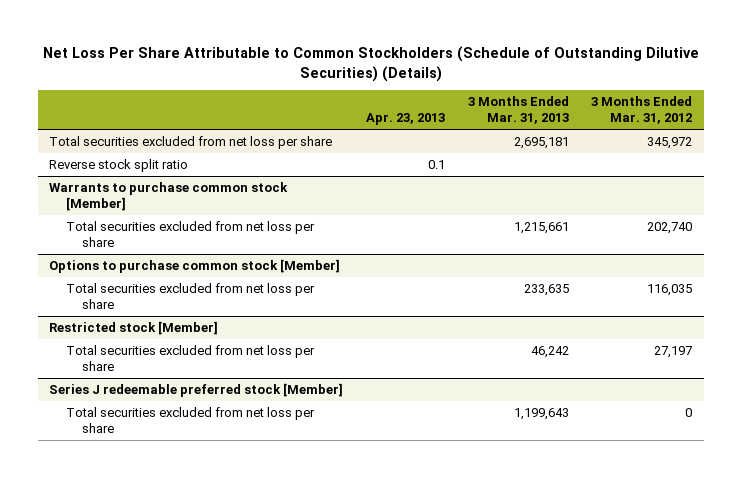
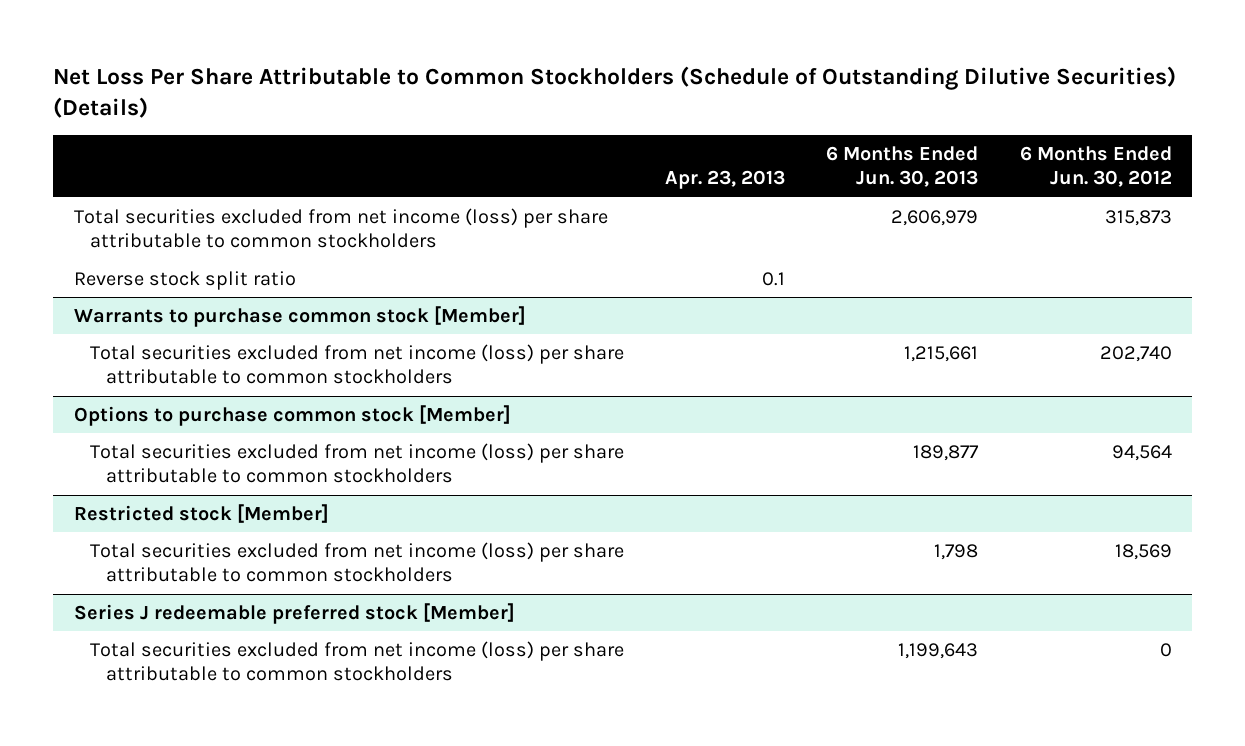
- | Apr. 23, 2013 | 3 Months Ended Mar. 31, 2013 | 3 Months Ended Mar. 31, 2012
+ | Apr. 23, 2013 | 6 Months Ended Jun. 30, 2013 | 6 Months Ended Jun. 30, 2012
- Total securities excluded from net loss per share | | 2,695,181 | 345,972
+ Total securities excluded from net income (loss) per share attributable to common stockholders | | 2,606,979 | 315,873
@ Warrants to purchase common stock [Member]
- Total securities excluded from net loss per share | | 1,215,661 | 202,740
+ Total securities excluded from net income (loss) per share attributable to common stockholders | | 1,215,661 | 202,740
@ Options to purchase common stock [Member]
- Total securities excluded from net loss per share | | 233,635 | 116,035
+ Total securities excluded from net income (loss) per share attributable to common stockholders | | 189,877 | 94,564
@ Restricted stock [Member]
- Total securities excluded from net loss per share | | 46,242 | 27,197
+ Total securities excluded from net income (loss) per share attributable to common stockholders | | 1,798 | 18,569
@ Series J redeemable preferred stock [Member]
- Total securities excluded from net loss per share | | 1,199,643 | 0
+ Total securities excluded from net income (loss) per share attributable to common stockholders | | 1,199,643 | 0

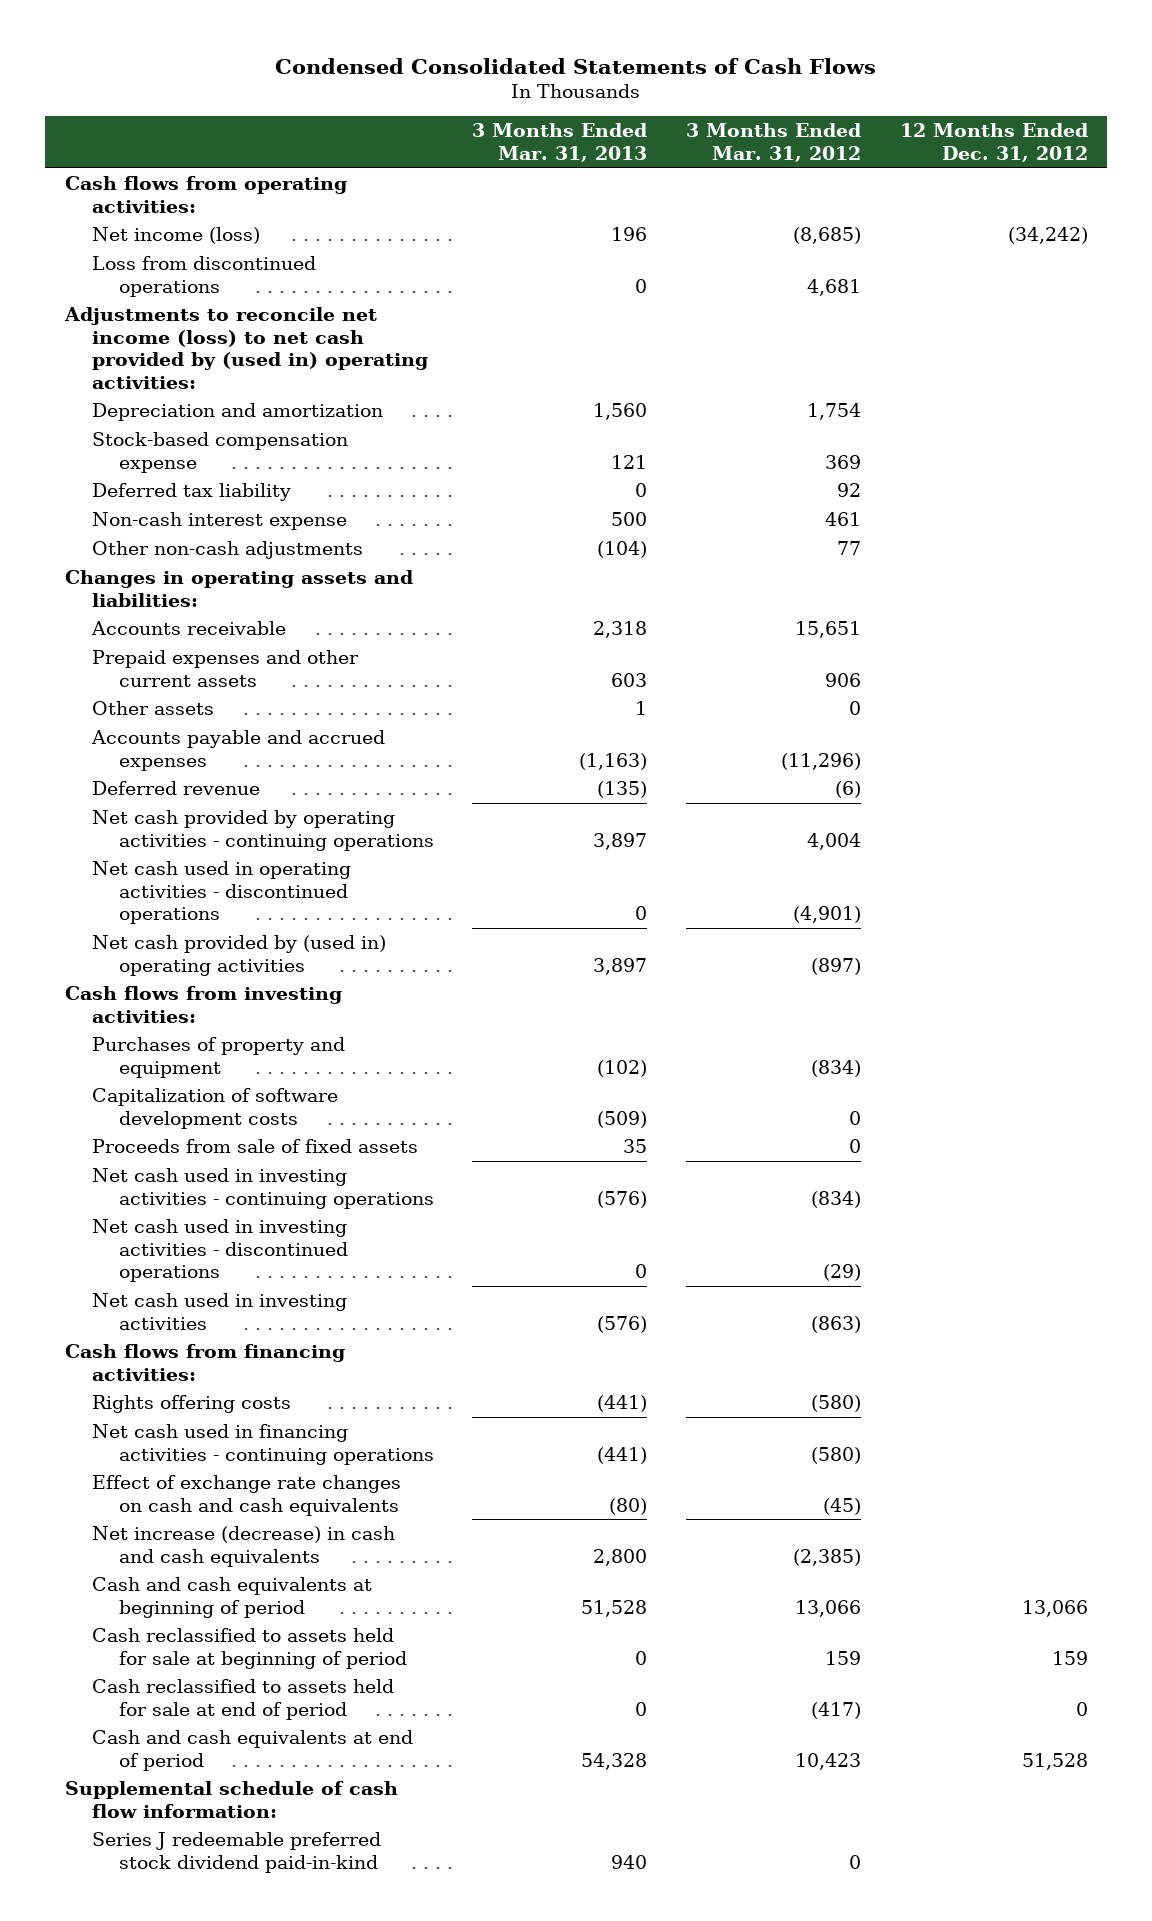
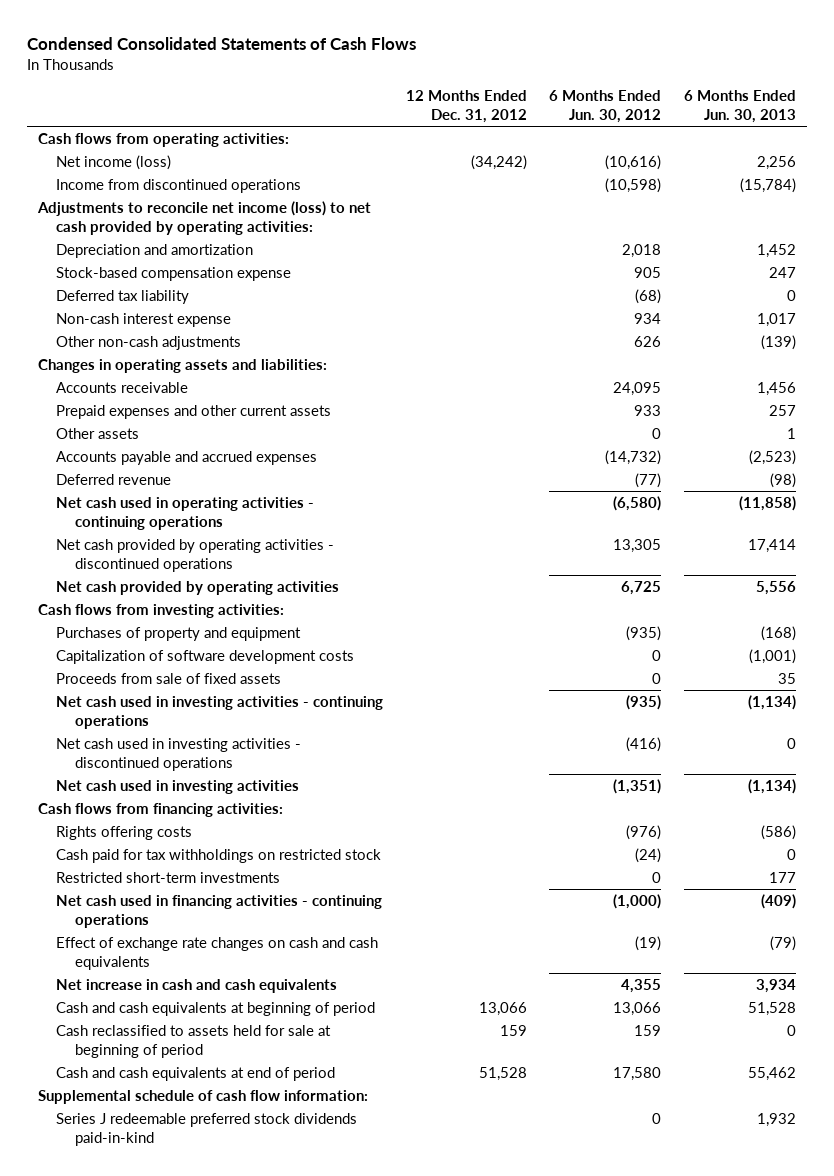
- | 3 Months Ended Mar. 31, 2013 | 3 Months Ended Mar. 31, 2012 | 12 Months Ended Dec. 31, 2012
+ | 12 Months Ended Dec. 31, 2012 | 6 Months Ended Jun. 30, 2012 | 6 Months Ended Jun. 30, 2013
- Loss from discontinued operations | 0 | 4,681 |
- Adjustments to reconcile net income (loss) to net cash provided by (used in) operating activities:
+ Income from discontinued operations | | (10,598) | (15,784)
+ Adjustments to reconcile net income (loss) to net cash provided by operating activities:
- Net cash provided by operating activities - continuing operations | 3,897 | 4,004 |
- Net cash used in operating activities - discontinued operations | 0 | (4,901) |
- Net cash provided by (used in) operating activities | 3,897 | (897) |
+ Net cash used in operating activities - continuing operations | | (6,580) | (11,858)
+ Net cash provided by operating activities - discontinued operations | | 13,305 | 17,414
+ Net cash provided by operating activities | | 6,725 | 5,556
+ Cash paid for tax withholdings on restricted stock | | (24) | 0
+ Restricted short-term investments | | 0 | 177
- Net increase (decrease) in cash and cash equivalents | 2,800 | (2,385) |
+ Net increase in cash and cash equivalents | | 4,355 | 3,934
- Cash reclassified to assets held for sale at end of period | 0 | (417) | 0
- Series J redeemable preferred stock dividend paid-in-kind | 940 | 0 |
+ Series J redeemable preferred stock dividends paid-in-kind | | 0 | 1,932

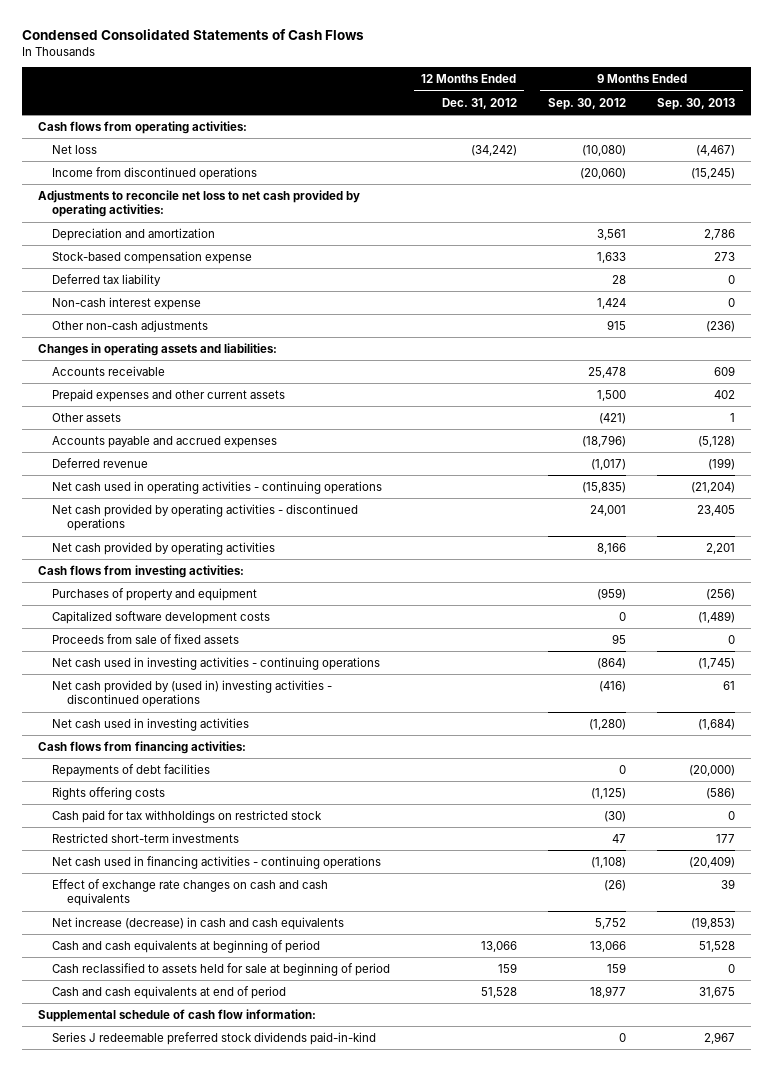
- | 12 Months Ended Dec. 31, 2012 | 6 Months Ended Jun. 30, 2012 | 6 Months Ended Jun. 30, 2013
+ | 12 Months Ended Dec. 31, 2012 | 9 Months Ended Sep. 30, 2012 | 9 Months Ended Sep. 30, 2013
- Net income (loss) | (34,242) | (10,616) | 2,256
+ Net loss | (34,242) | (10,080) | (4,467)
- Adjustments to reconcile net income (loss) to net cash provided by operating activities:
+ Adjustments to reconcile net loss to net cash provided by operating activities:
- Capitalization of software development costs | | 0 | (1,001)
+ Capitalized software development costs | | 0 | (1,489)
- Net cash used in investing activities - discontinued operations | | (416) | 0
+ Net cash provided by (used in) investing activities - discontinued operations | | (416) | 61
+ Repayments of debt facilities | | 0 | (20,000)
- Net increase in cash and cash equivalents | | 4,355 | 3,934
+ Net increase (decrease) in cash and cash equivalents | | 5,752 | (19,853)

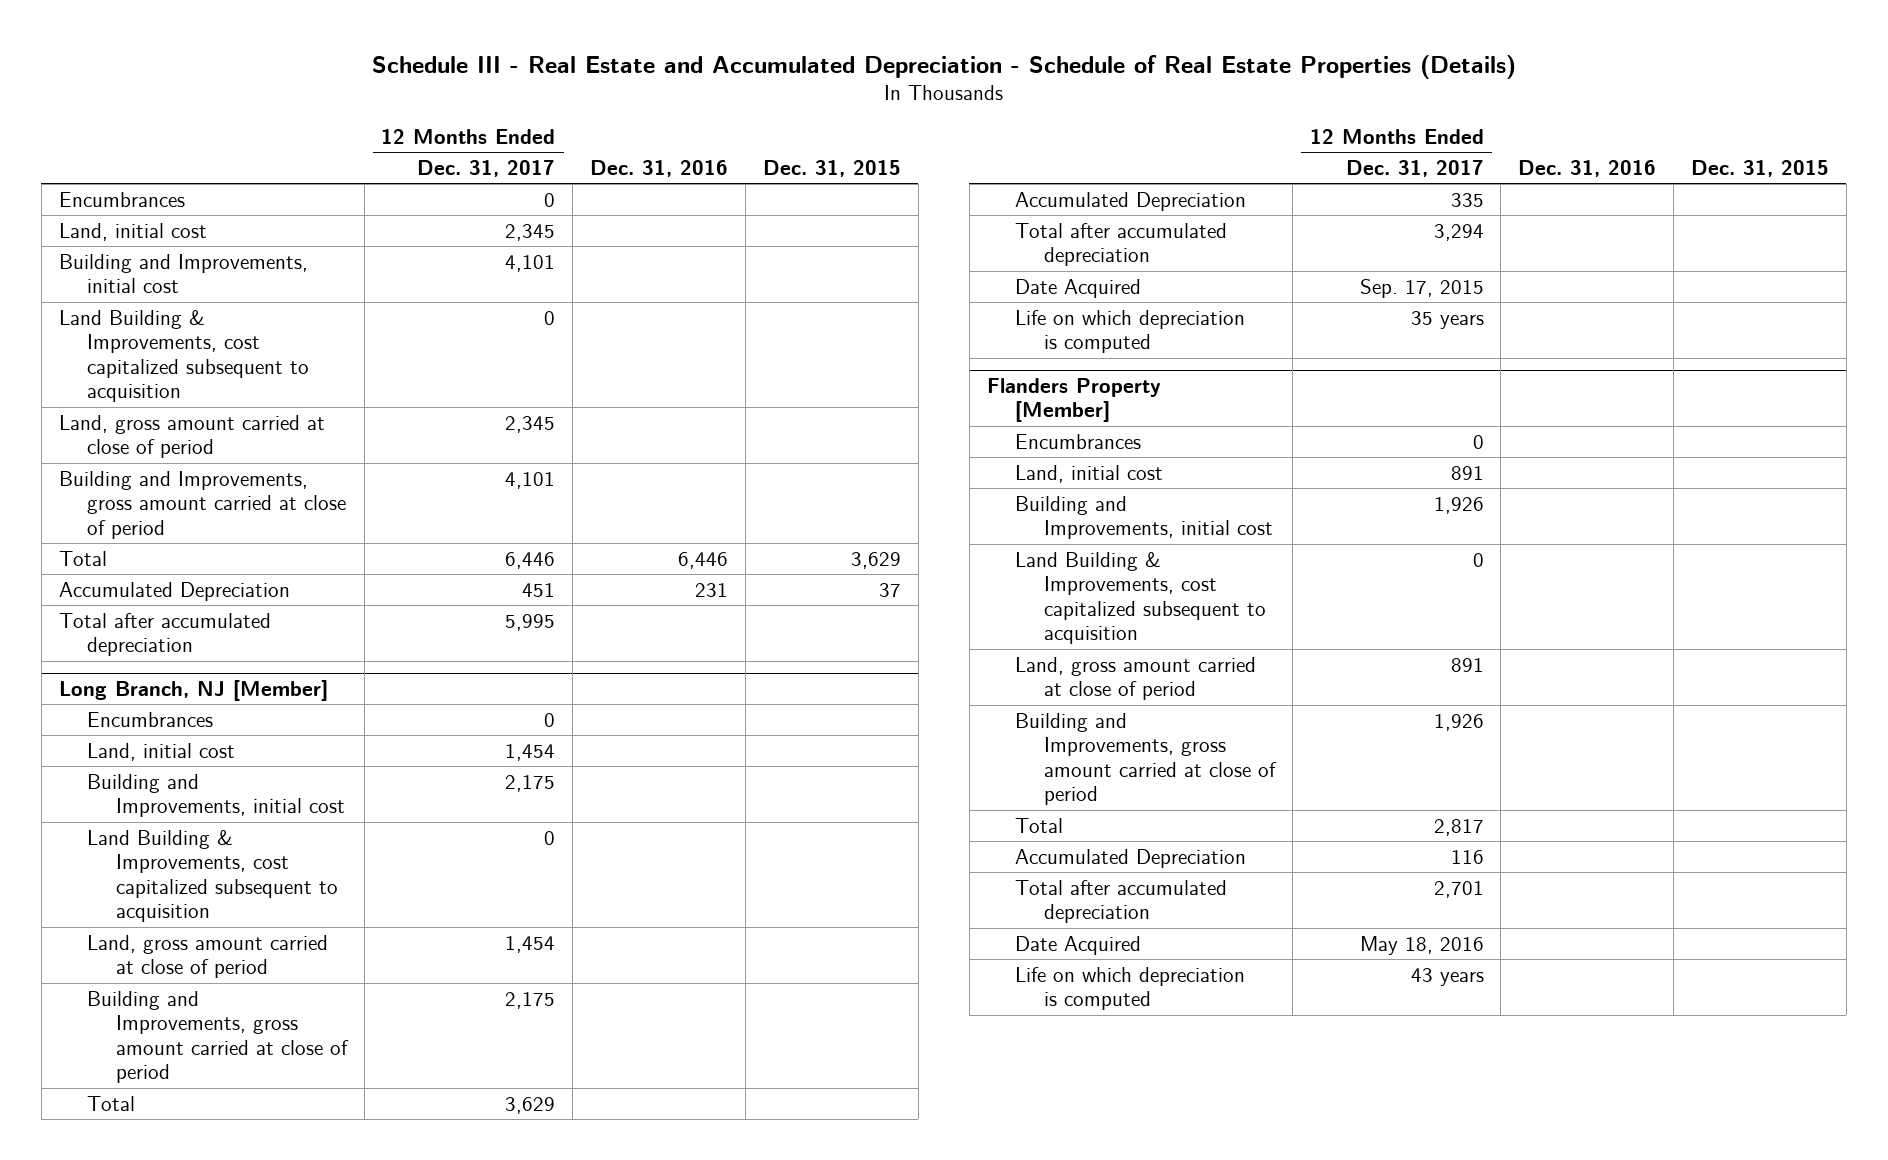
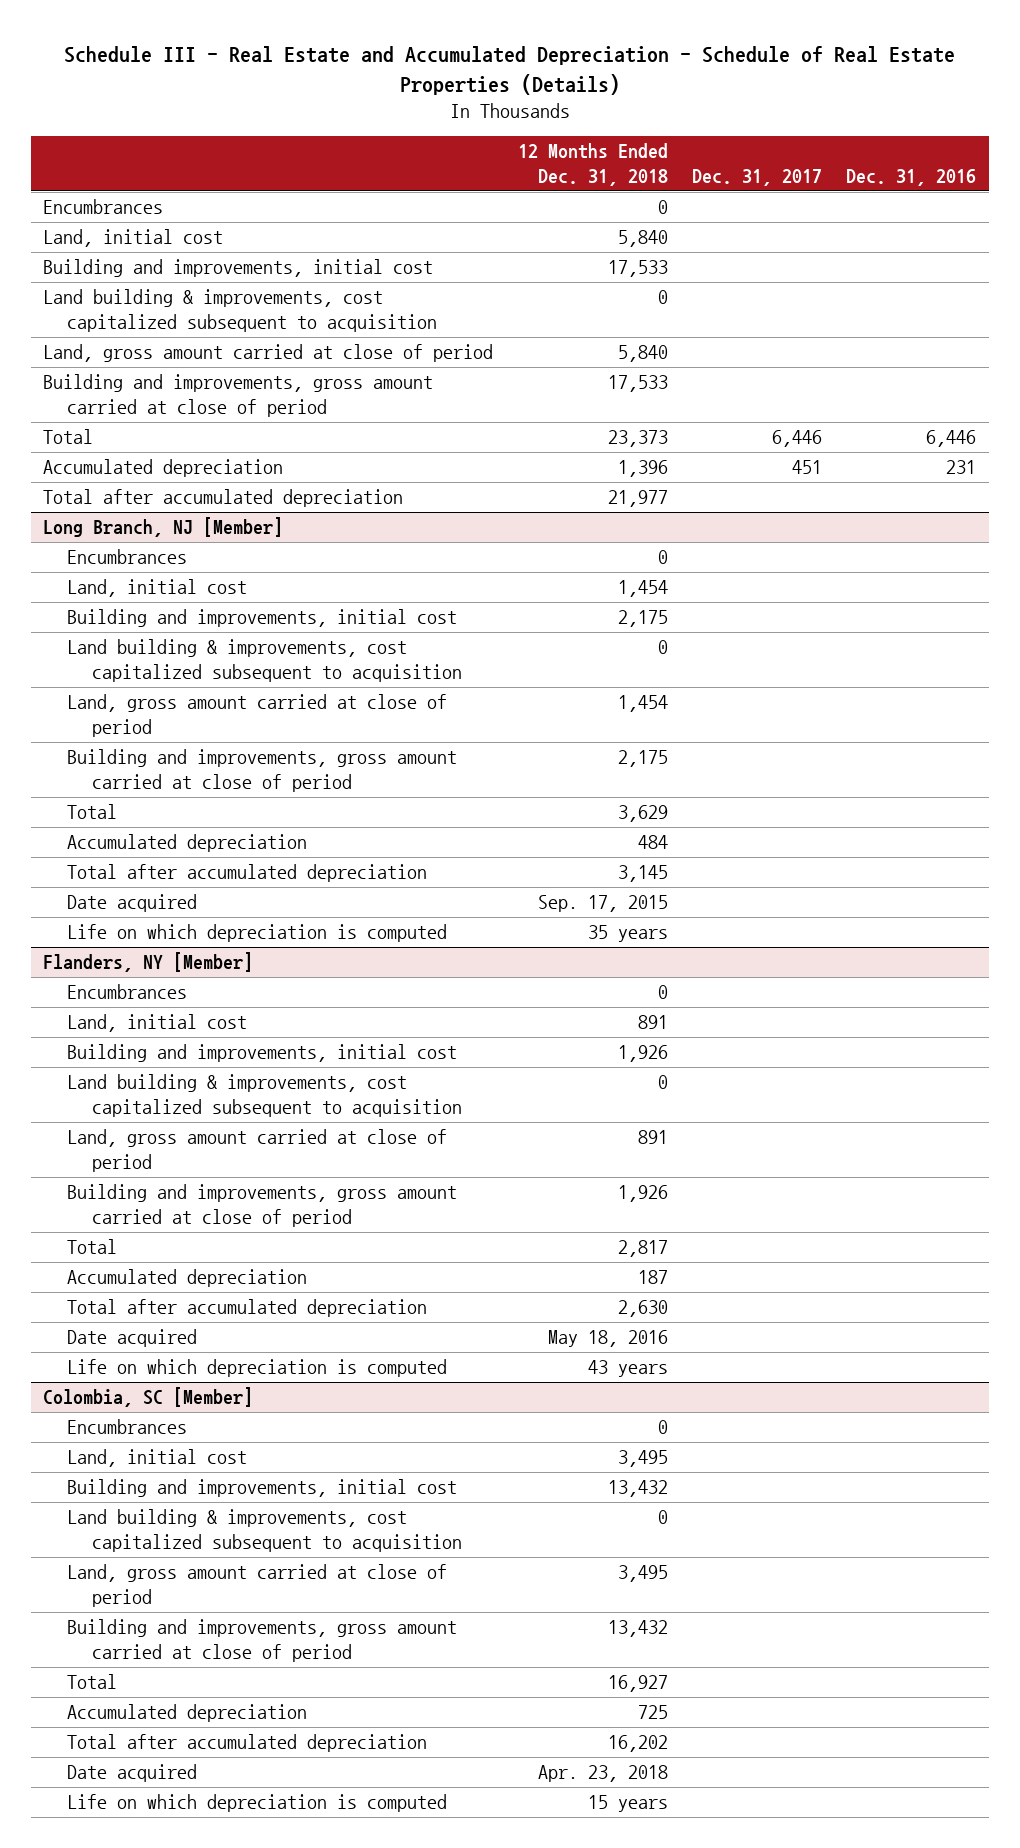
- | 12 Months Ended Dec. 31, 2017 | Dec. 31, 2016 | Dec. 31, 2015
+ | 12 Months Ended Dec. 31, 2018 | Dec. 31, 2017 | Dec. 31, 2016
- Building and Improvements, initial cost | 4,101 | |
- Land Building & Improvements, cost capitalized subsequent to acquisition | 0 | |
+ Building and improvements, initial cost | 17,533 | |
+ Land building & improvements, cost capitalized subsequent to acquisition | 0 | |
- Building and Improvements, gross amount carried at close of period | 4,101 | |
+ Building and improvements, gross amount carried at close of period | 17,533 | |
- Accumulated Depreciation | 451 | 231 | 37
+ Accumulated depreciation | 1,396 | 451 | 231
@ Long Branch, NJ [Member]
- Building and Improvements, initial cost | 2,175 | |
- Land Building & Improvements, cost capitalized subsequent to acquisition | 0 | |
+ Building and improvements, initial cost | 2,175 | |
+ Land building & improvements, cost capitalized subsequent to acquisition | 0 | |
- Building and Improvements, gross amount carried at close of period | 2,175 | |
+ Building and improvements, gross amount carried at close of period | 2,175 | |
- Accumulated Depreciation | 335 | |
+ Accumulated depreciation | 484 | |
- Date Acquired | Sep. 17, 2015 | |
+ Date acquired | Sep. 17, 2015 | |
- Flanders Property [Member]
- Encumbrances | 0 | |
- Land, initial cost | 891 | |
- Building and Improvements, initial cost | 1,926 | |
- Land Building & Improvements, cost capitalized subsequent to acquisition | 0 | |
- Land, gross amount carried at close of period | 891 | |
- Building and Improvements, gross amount carried at close of period | 1,926 | |
- Total | 2,817 | |
- Accumulated Depreciation | 116 | |
- Total after accumulated depreciation | 2,701 | |
- Date Acquired | May 18, 2016 | |
- Life on which depreciation is computed | 43 years | |
+ Flanders, NY [Member]
+ Encumbrances | 0 | |
+ Land, initial cost | 891 | |
+ Building and improvements, initial cost | 1,926 | |
+ Land building & improvements, cost capitalized subsequent to acquisition | 0 | |
+ Land, gross amount carried at close of period | 891 | |
+ Building and improvements, gross amount carried at close of period | 1,926 | |
+ Total | 2,817 | |
+ Accumulated depreciation | 187 | |
+ Total after accumulated depreciation | 2,630 | |
+ Date acquired | May 18, 2016 | |
+ Life on which depreciation is computed | 43 years | |
+ Colombia, SC [Member]
+ Encumbrances | 0 | |
+ Land, initial cost | 3,495 | |
+ Building and improvements, initial cost | 13,432 | |
+ Land building & improvements, cost capitalized subsequent to acquisition | 0 | |
+ Land, gross amount carried at close of period | 3,495 | |
+ Building and improvements, gross amount carried at close of period | 13,432 | |
+ Total | 16,927 | |
+ Accumulated depreciation | 725 | |
+ Total after accumulated depreciation | 16,202 | |
+ Date acquired | Apr. 23, 2018 | |
+ Life on which depreciation is computed | 15 years | |

